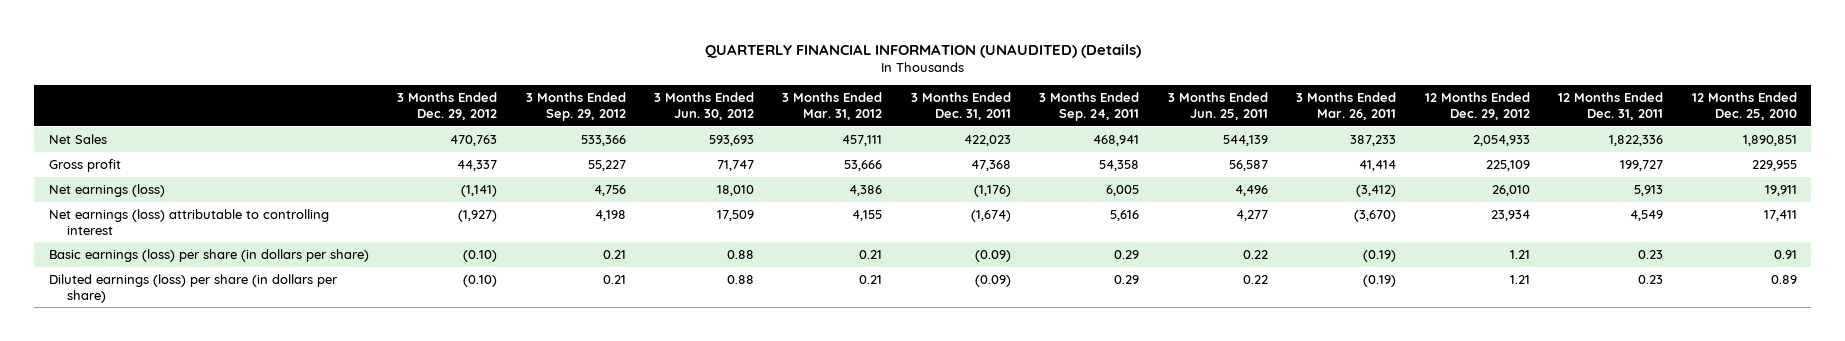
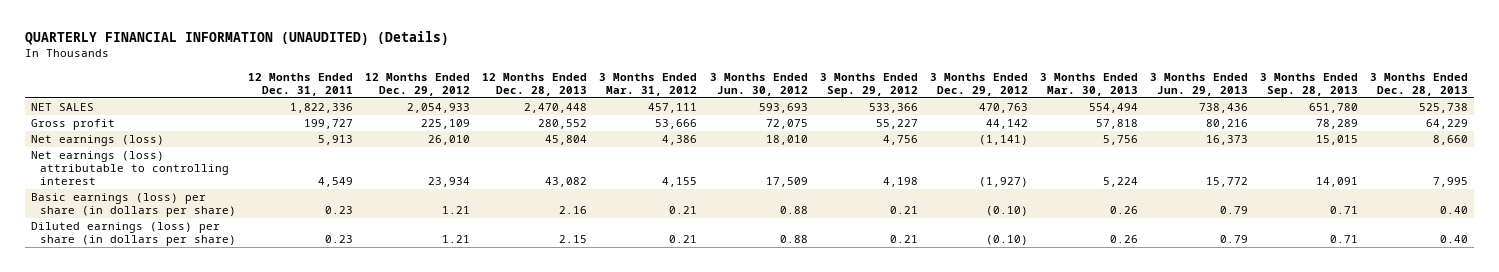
- | 3 Months Ended Dec. 29, 2012 | 3 Months Ended Sep. 29, 2012 | 3 Months Ended Jun. 30, 2012 | 3 Months Ended Mar. 31, 2012 | 3 Months Ended Dec. 31, 2011 | 3 Months Ended Sep. 24, 2011 | 3 Months Ended Jun. 25, 2011 | 3 Months Ended Mar. 26, 2011 | 12 Months Ended Dec. 29, 2012 | 12 Months Ended Dec. 31, 2011 | 12 Months Ended Dec. 25, 2010
+ | 12 Months Ended Dec. 31, 2011 | 12 Months Ended Dec. 29, 2012 | 12 Months Ended Dec. 28, 2013 | 3 Months Ended Mar. 31, 2012 | 3 Months Ended Jun. 30, 2012 | 3 Months Ended Sep. 29, 2012 | 3 Months Ended Dec. 29, 2012 | 3 Months Ended Mar. 30, 2013 | 3 Months Ended Jun. 29, 2013 | 3 Months Ended Sep. 28, 2013 | 3 Months Ended Dec. 28, 2013
- Net Sales | 470,763 | 533,366 | 593,693 | 457,111 | 422,023 | 468,941 | 544,139 | 387,233 | 2,054,933 | 1,822,336 | 1,890,851
- Gross profit | 44,337 | 55,227 | 71,747 | 53,666 | 47,368 | 54,358 | 56,587 | 41,414 | 225,109 | 199,727 | 229,955
+ NET SALES | 1,822,336 | 2,054,933 | 2,470,448 | 457,111 | 593,693 | 533,366 | 470,763 | 554,494 | 738,436 | 651,780 | 525,738
+ Gross profit | 199,727 | 225,109 | 280,552 | 53,666 | 72,075 | 55,227 | 44,142 | 57,818 | 80,216 | 78,289 | 64,229

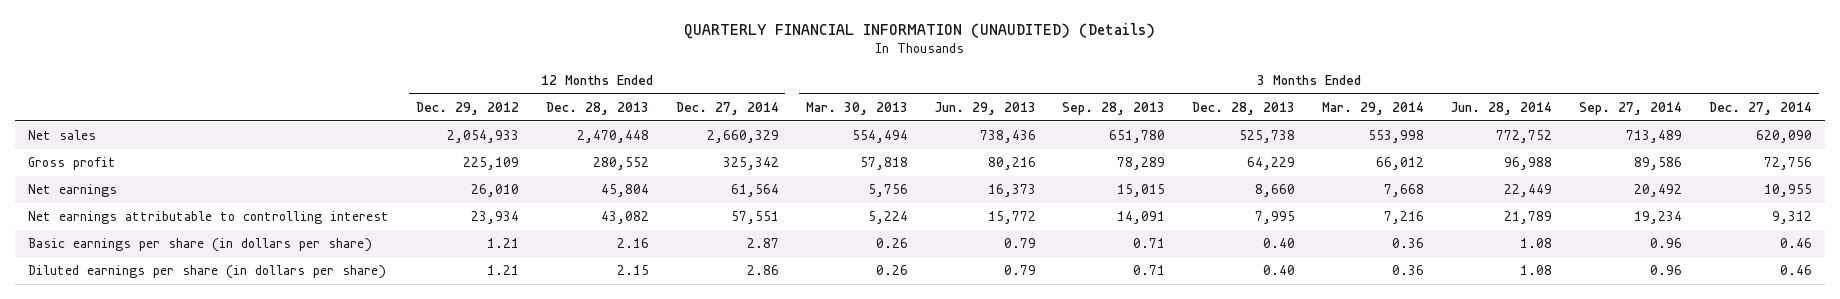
- | 12 Months Ended Dec. 31, 2011 | 12 Months Ended Dec. 29, 2012 | 12 Months Ended Dec. 28, 2013 | 3 Months Ended Mar. 31, 2012 | 3 Months Ended Jun. 30, 2012 | 3 Months Ended Sep. 29, 2012 | 3 Months Ended Dec. 29, 2012 | 3 Months Ended Mar. 30, 2013 | 3 Months Ended Jun. 29, 2013 | 3 Months Ended Sep. 28, 2013 | 3 Months Ended Dec. 28, 2013
+ | 12 Months Ended Dec. 29, 2012 | 12 Months Ended Dec. 28, 2013 | 12 Months Ended Dec. 27, 2014 | 3 Months Ended Mar. 30, 2013 | 3 Months Ended Jun. 29, 2013 | 3 Months Ended Sep. 28, 2013 | 3 Months Ended Dec. 28, 2013 | 3 Months Ended Mar. 29, 2014 | 3 Months Ended Jun. 28, 2014 | 3 Months Ended Sep. 27, 2014 | 3 Months Ended Dec. 27, 2014
- NET SALES | 1,822,336 | 2,054,933 | 2,470,448 | 457,111 | 593,693 | 533,366 | 470,763 | 554,494 | 738,436 | 651,780 | 525,738
+ Net sales | 2,054,933 | 2,470,448 | 2,660,329 | 554,494 | 738,436 | 651,780 | 525,738 | 553,998 | 772,752 | 713,489 | 620,090
- Net earnings (loss) | 5,913 | 26,010 | 45,804 | 4,386 | 18,010 | 4,756 | (1,141) | 5,756 | 16,373 | 15,015 | 8,660
- Net earnings (loss) attributable to controlling interest | 4,549 | 23,934 | 43,082 | 4,155 | 17,509 | 4,198 | (1,927) | 5,224 | 15,772 | 14,091 | 7,995
- Basic earnings (loss) per share (in dollars per share) | 0.23 | 1.21 | 2.16 | 0.21 | 0.88 | 0.21 | (0.10) | 0.26 | 0.79 | 0.71 | 0.40
- Diluted earnings (loss) per share (in dollars per share) | 0.23 | 1.21 | 2.15 | 0.21 | 0.88 | 0.21 | (0.10) | 0.26 | 0.79 | 0.71 | 0.40
+ Net earnings | 26,010 | 45,804 | 61,564 | 5,756 | 16,373 | 15,015 | 8,660 | 7,668 | 22,449 | 20,492 | 10,955
+ Net earnings attributable to controlling interest | 23,934 | 43,082 | 57,551 | 5,224 | 15,772 | 14,091 | 7,995 | 7,216 | 21,789 | 19,234 | 9,312
+ Basic earnings per share (in dollars per share) | 1.21 | 2.16 | 2.87 | 0.26 | 0.79 | 0.71 | 0.40 | 0.36 | 1.08 | 0.96 | 0.46
+ Diluted earnings per share (in dollars per share) | 1.21 | 2.15 | 2.86 | 0.26 | 0.79 | 0.71 | 0.40 | 0.36 | 1.08 | 0.96 | 0.46

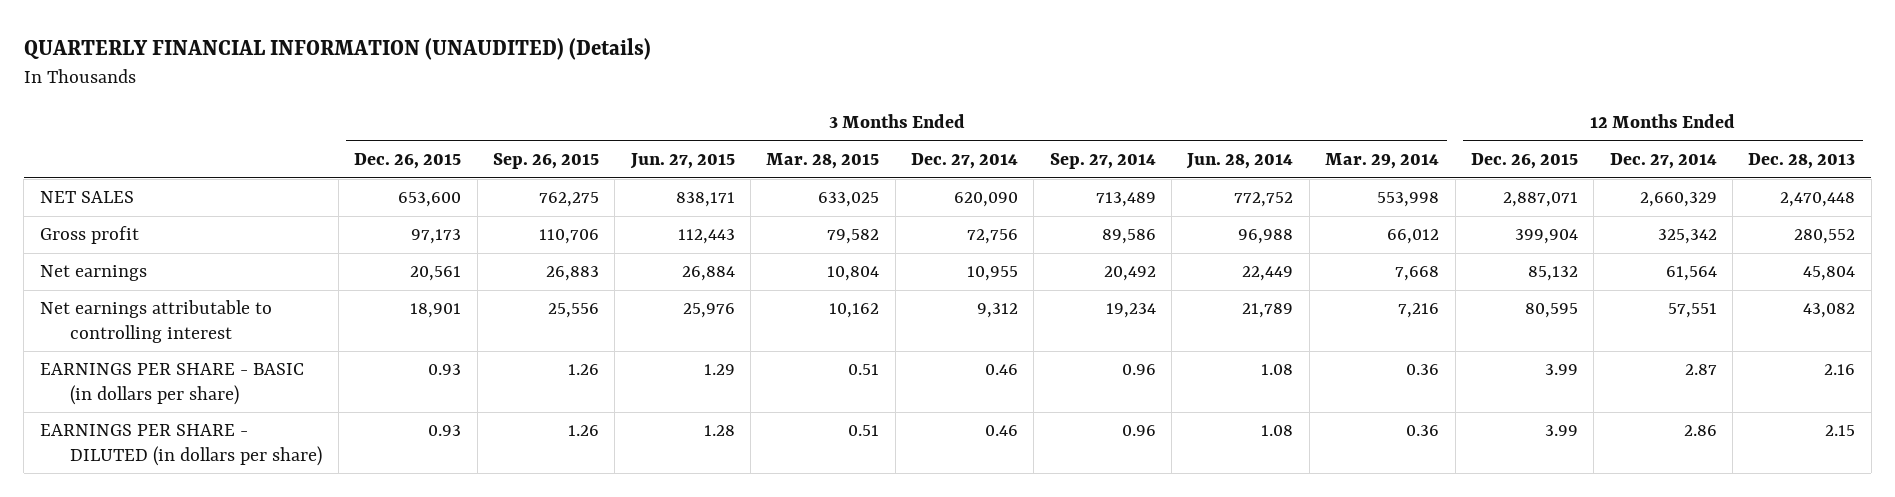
- | 12 Months Ended Dec. 29, 2012 | 12 Months Ended Dec. 28, 2013 | 12 Months Ended Dec. 27, 2014 | 3 Months Ended Mar. 30, 2013 | 3 Months Ended Jun. 29, 2013 | 3 Months Ended Sep. 28, 2013 | 3 Months Ended Dec. 28, 2013 | 3 Months Ended Mar. 29, 2014 | 3 Months Ended Jun. 28, 2014 | 3 Months Ended Sep. 27, 2014 | 3 Months Ended Dec. 27, 2014
+ | 3 Months Ended Dec. 26, 2015 | 3 Months Ended Sep. 26, 2015 | 3 Months Ended Jun. 27, 2015 | 3 Months Ended Mar. 28, 2015 | 3 Months Ended Dec. 27, 2014 | 3 Months Ended Sep. 27, 2014 | 3 Months Ended Jun. 28, 2014 | 3 Months Ended Mar. 29, 2014 | 12 Months Ended Dec. 26, 2015 | 12 Months Ended Dec. 27, 2014 | 12 Months Ended Dec. 28, 2013
- Net sales | 2,054,933 | 2,470,448 | 2,660,329 | 554,494 | 738,436 | 651,780 | 525,738 | 553,998 | 772,752 | 713,489 | 620,090
+ NET SALES | 653,600 | 762,275 | 838,171 | 633,025 | 620,090 | 713,489 | 772,752 | 553,998 | 2,887,071 | 2,660,329 | 2,470,448
- Basic earnings per share (in dollars per share) | 1.21 | 2.16 | 2.87 | 0.26 | 0.79 | 0.71 | 0.40 | 0.36 | 1.08 | 0.96 | 0.46
- Diluted earnings per share (in dollars per share) | 1.21 | 2.15 | 2.86 | 0.26 | 0.79 | 0.71 | 0.40 | 0.36 | 1.08 | 0.96 | 0.46
+ EARNINGS PER SHARE - BASIC (in dollars per share) | 0.93 | 1.26 | 1.29 | 0.51 | 0.46 | 0.96 | 1.08 | 0.36 | 3.99 | 2.87 | 2.16
+ EARNINGS PER SHARE - DILUTED (in dollars per share) | 0.93 | 1.26 | 1.28 | 0.51 | 0.46 | 0.96 | 1.08 | 0.36 | 3.99 | 2.86 | 2.15

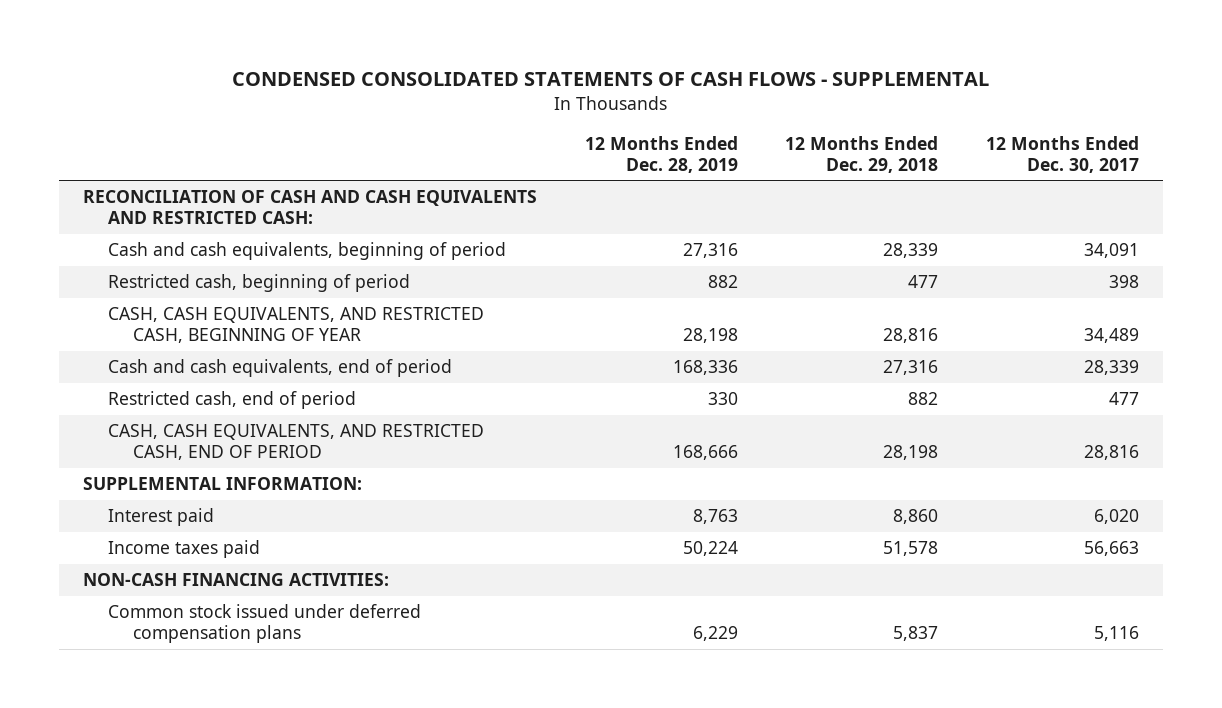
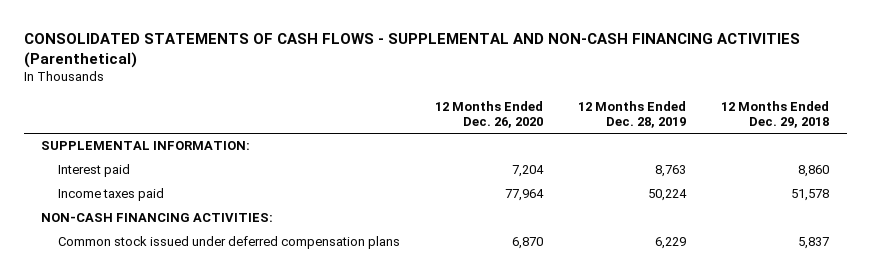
- CONDENSED CONSOLIDATED STATEMENTS OF CASH FLOWS - SUPPLEMENTAL
+ CONSOLIDATED STATEMENTS OF CASH FLOWS - SUPPLEMENTAL AND NON-CASH FINANCING ACTIVITIES (Parenthetical)
- | 12 Months Ended Dec. 28, 2019 | 12 Months Ended Dec. 29, 2018 | 12 Months Ended Dec. 30, 2017
+ | 12 Months Ended Dec. 26, 2020 | 12 Months Ended Dec. 28, 2019 | 12 Months Ended Dec. 29, 2018
- RECONCILIATION OF CASH AND CASH EQUIVALENTS AND RESTRICTED CASH:
- Cash and cash equivalents, beginning of period | 27,316 | 28,339 | 34,091
- Restricted cash, beginning of period | 882 | 477 | 398
- CASH, CASH EQUIVALENTS, AND RESTRICTED CASH, BEGINNING OF YEAR | 28,198 | 28,816 | 34,489
- Cash and cash equivalents, end of period | 168,336 | 27,316 | 28,339
- Restricted cash, end of period | 330 | 882 | 477
- CASH, CASH EQUIVALENTS, AND RESTRICTED CASH, END OF PERIOD | 168,666 | 28,198 | 28,816

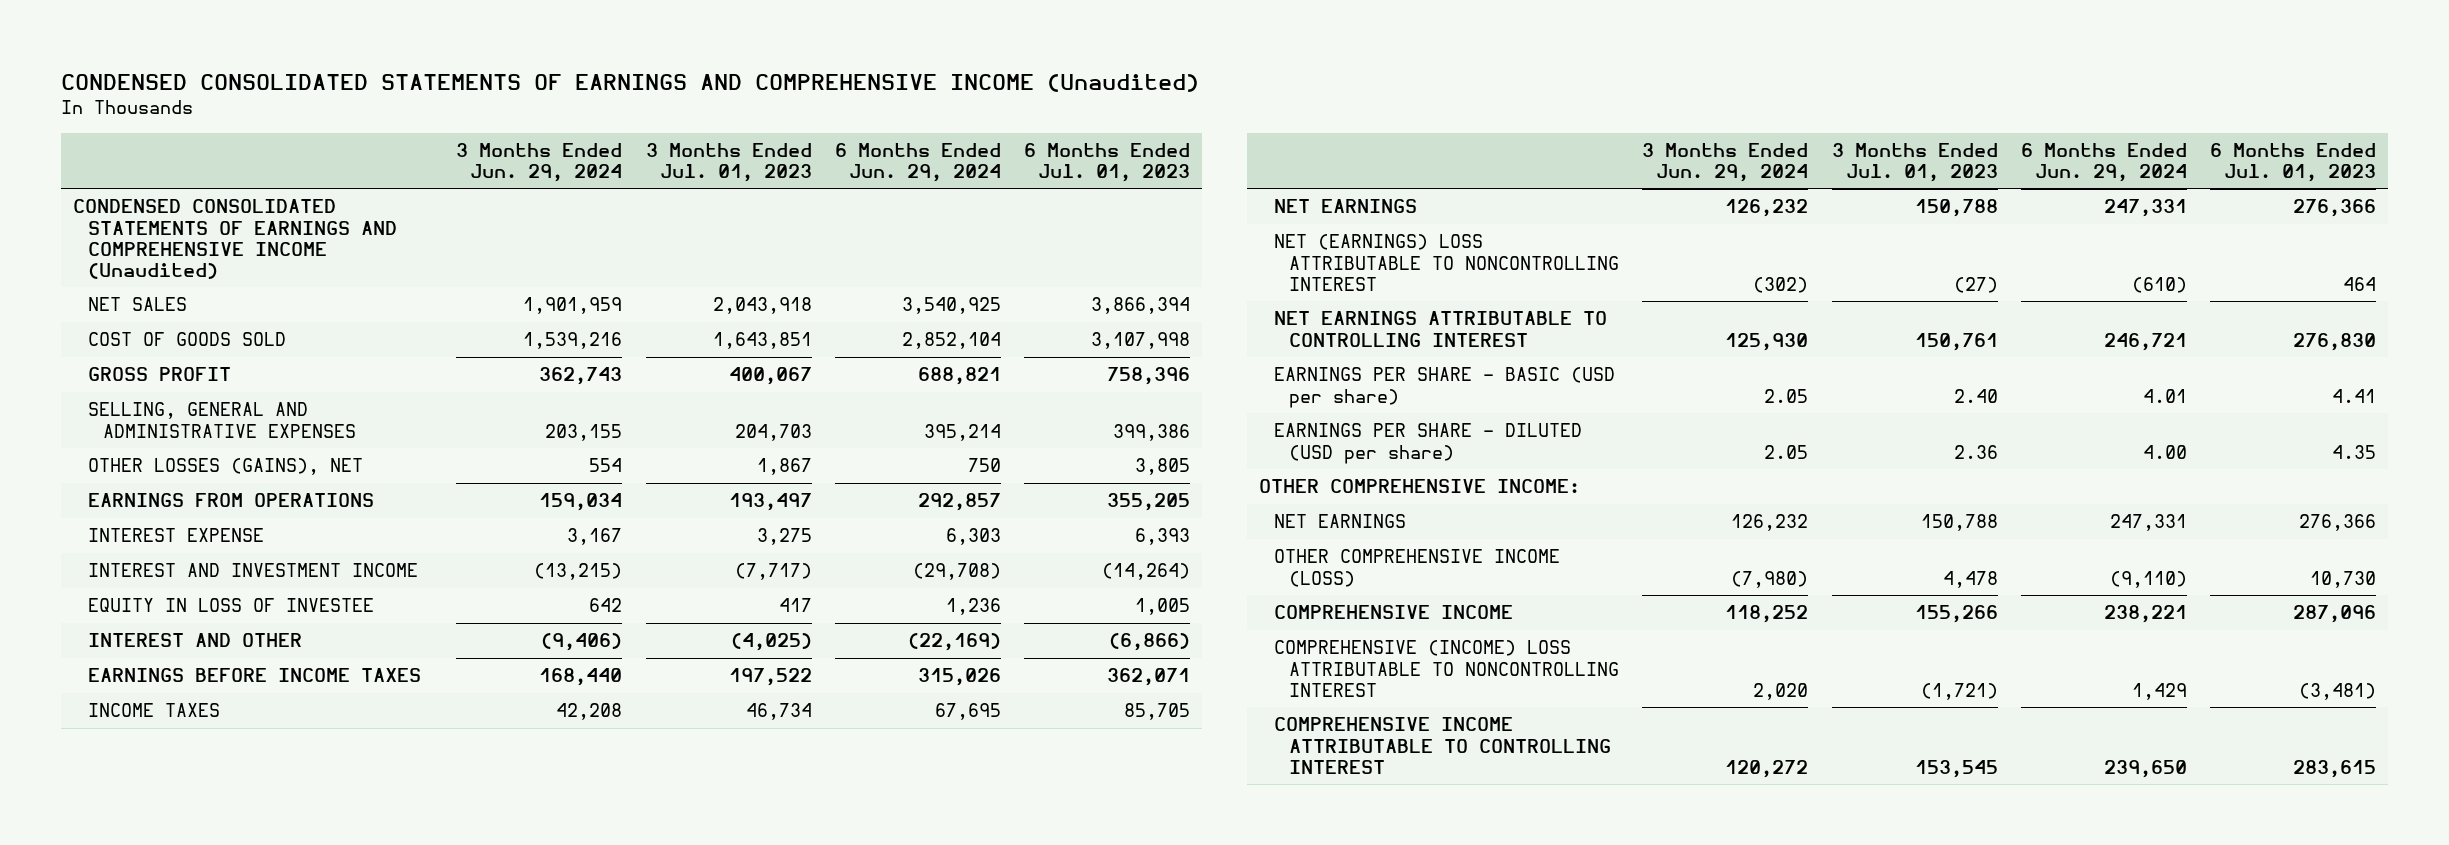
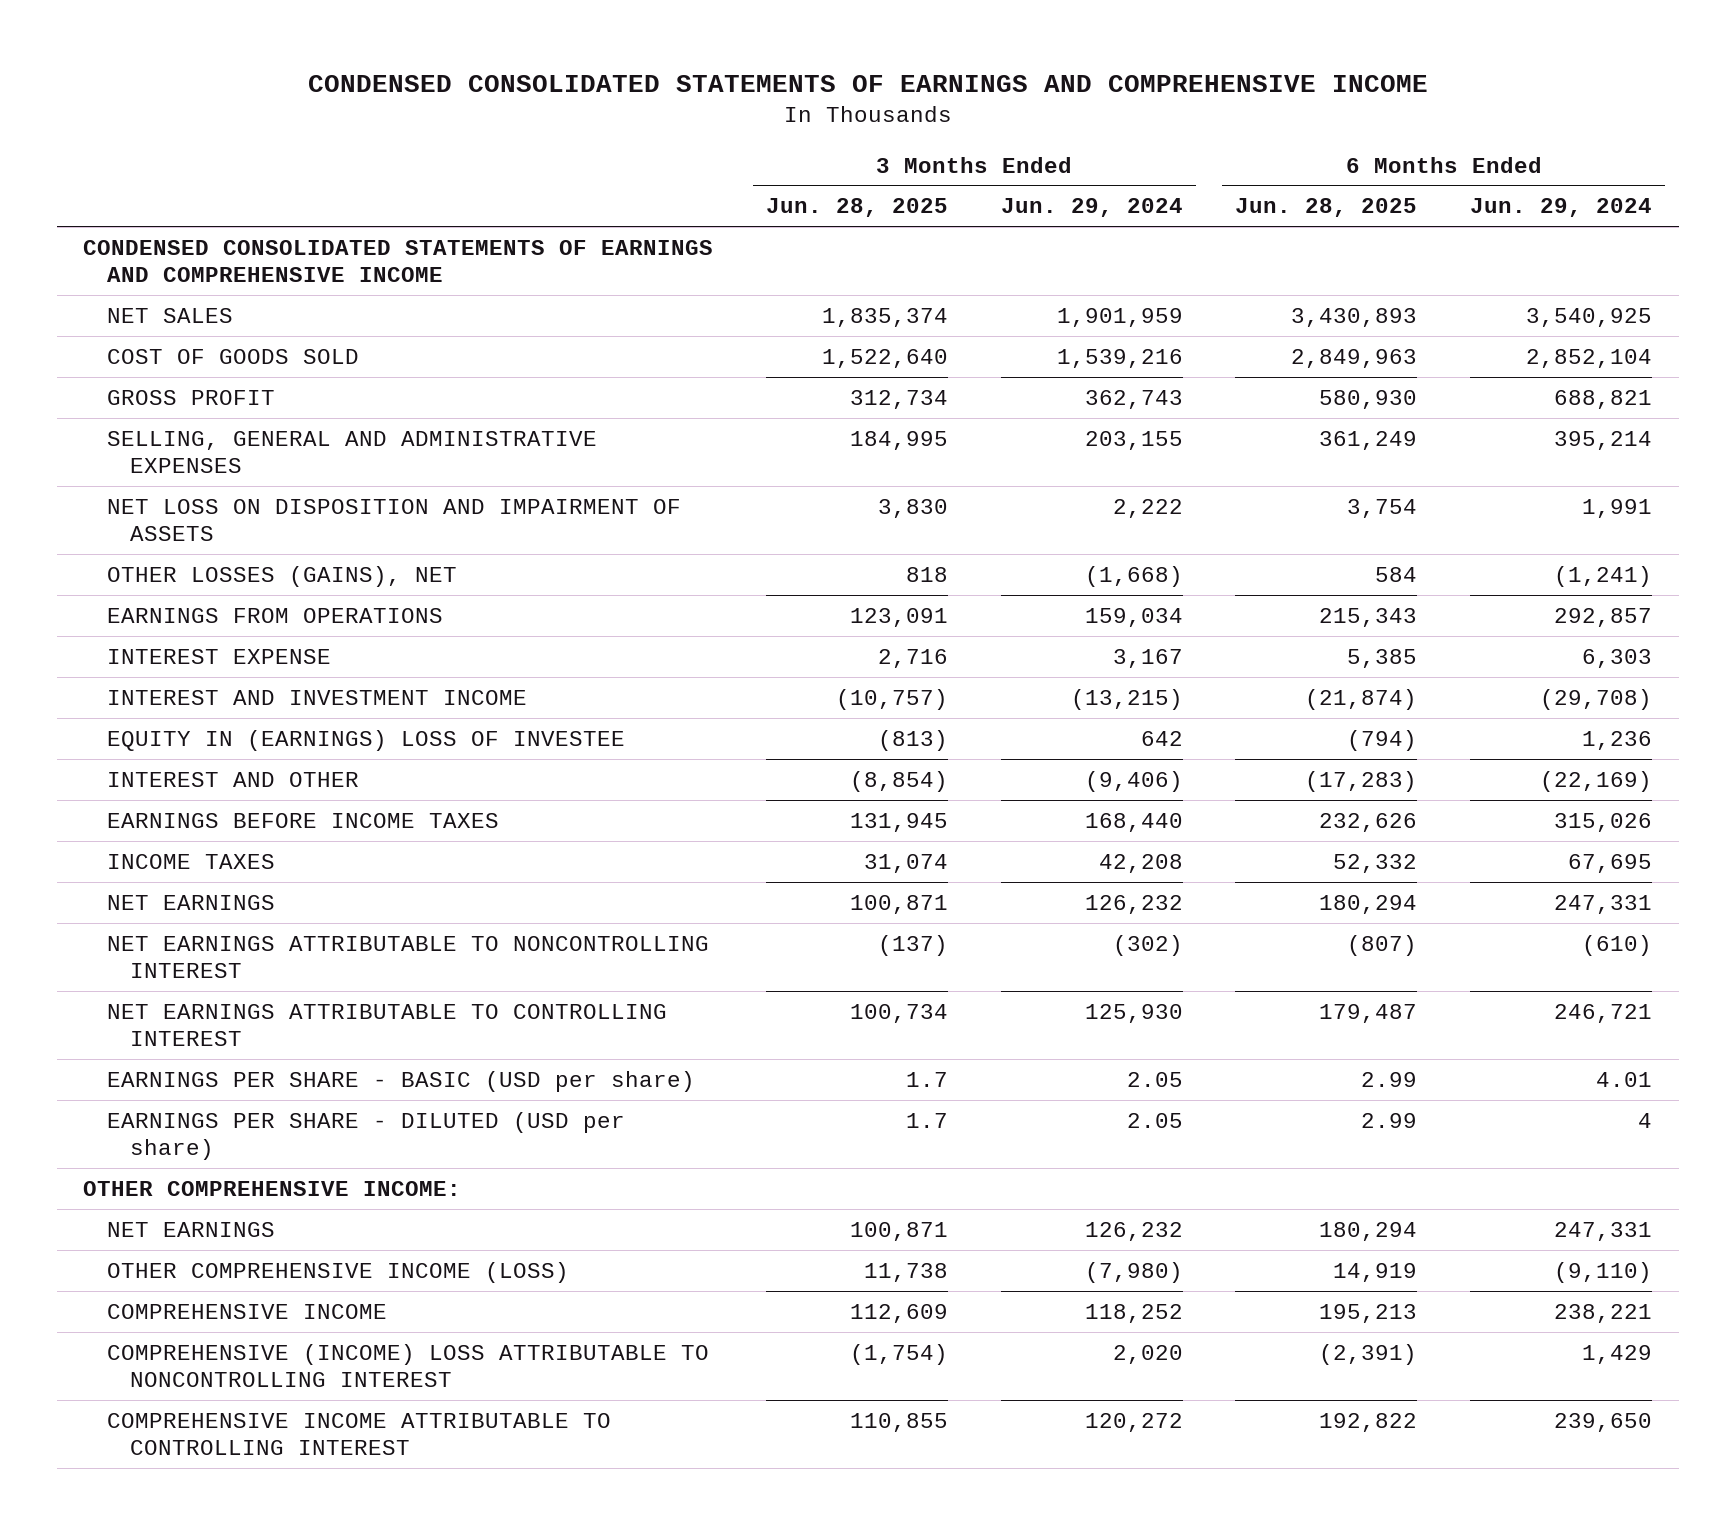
- CONDENSED CONSOLIDATED STATEMENTS OF EARNINGS AND COMPREHENSIVE INCOME (Unaudited)
+ CONDENSED CONSOLIDATED STATEMENTS OF EARNINGS AND COMPREHENSIVE INCOME
- | 3 Months Ended Jun. 29, 2024 | 3 Months Ended Jul. 01, 2023 | 6 Months Ended Jun. 29, 2024 | 6 Months Ended Jul. 01, 2023
+ | 3 Months Ended Jun. 28, 2025 | 3 Months Ended Jun. 29, 2024 | 6 Months Ended Jun. 28, 2025 | 6 Months Ended Jun. 29, 2024
- CONDENSED CONSOLIDATED STATEMENTS OF EARNINGS AND COMPREHENSIVE INCOME (Unaudited)
+ CONDENSED CONSOLIDATED STATEMENTS OF EARNINGS AND COMPREHENSIVE INCOME
- OTHER LOSSES (GAINS), NET | 554 | 1,867 | 750 | 3,805
+ NET LOSS ON DISPOSITION AND IMPAIRMENT OF ASSETS | 3,830 | 2,222 | 3,754 | 1,991
+ OTHER LOSSES (GAINS), NET | 818 | (1,668) | 584 | (1,241)
- EQUITY IN LOSS OF INVESTEE | 642 | 417 | 1,236 | 1,005
+ EQUITY IN (EARNINGS) LOSS OF INVESTEE | (813) | 642 | (794) | 1,236
- NET (EARNINGS) LOSS ATTRIBUTABLE TO NONCONTROLLING INTEREST | (302) | (27) | (610) | 464
+ NET EARNINGS ATTRIBUTABLE TO NONCONTROLLING INTEREST | (137) | (302) | (807) | (610)
- EARNINGS PER SHARE - DILUTED (USD per share) | 2.05 | 2.36 | 4.00 | 4.35
+ EARNINGS PER SHARE - DILUTED (USD per share) | 1.7 | 2.05 | 2.99 | 4

